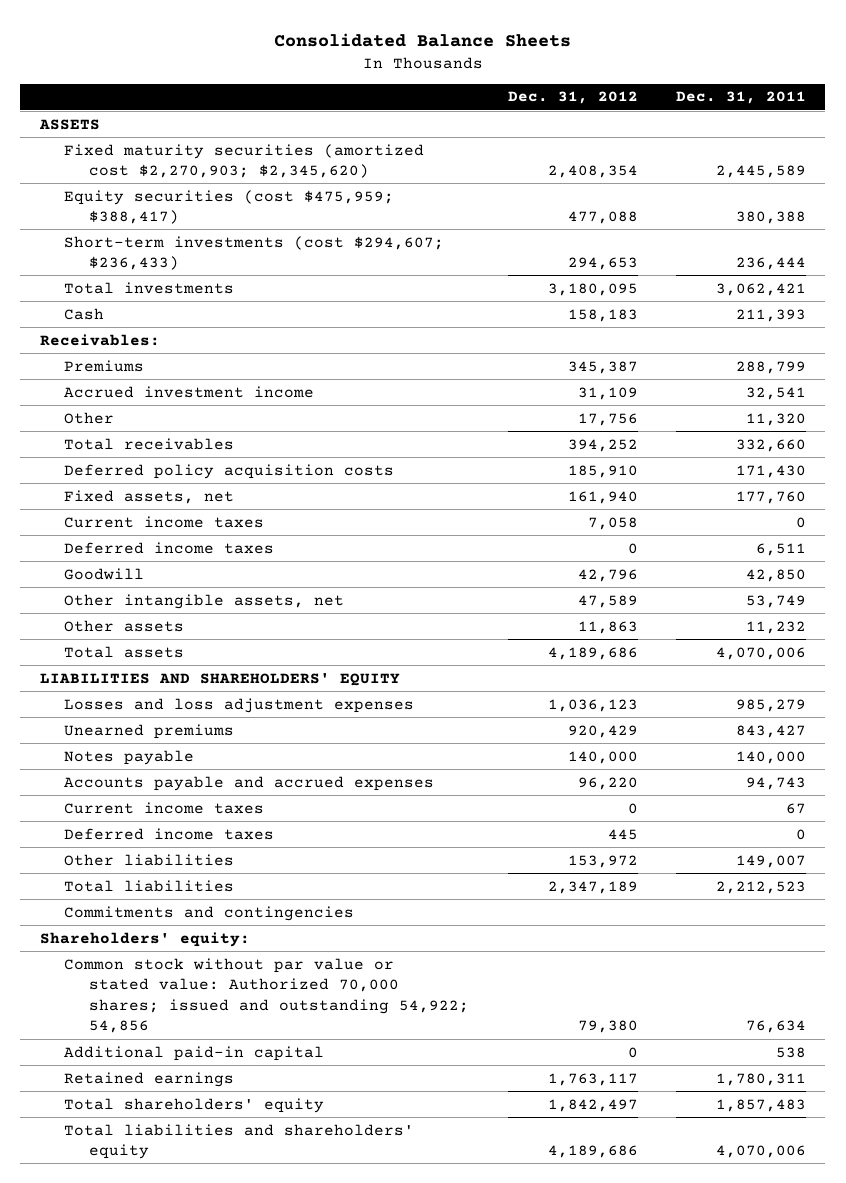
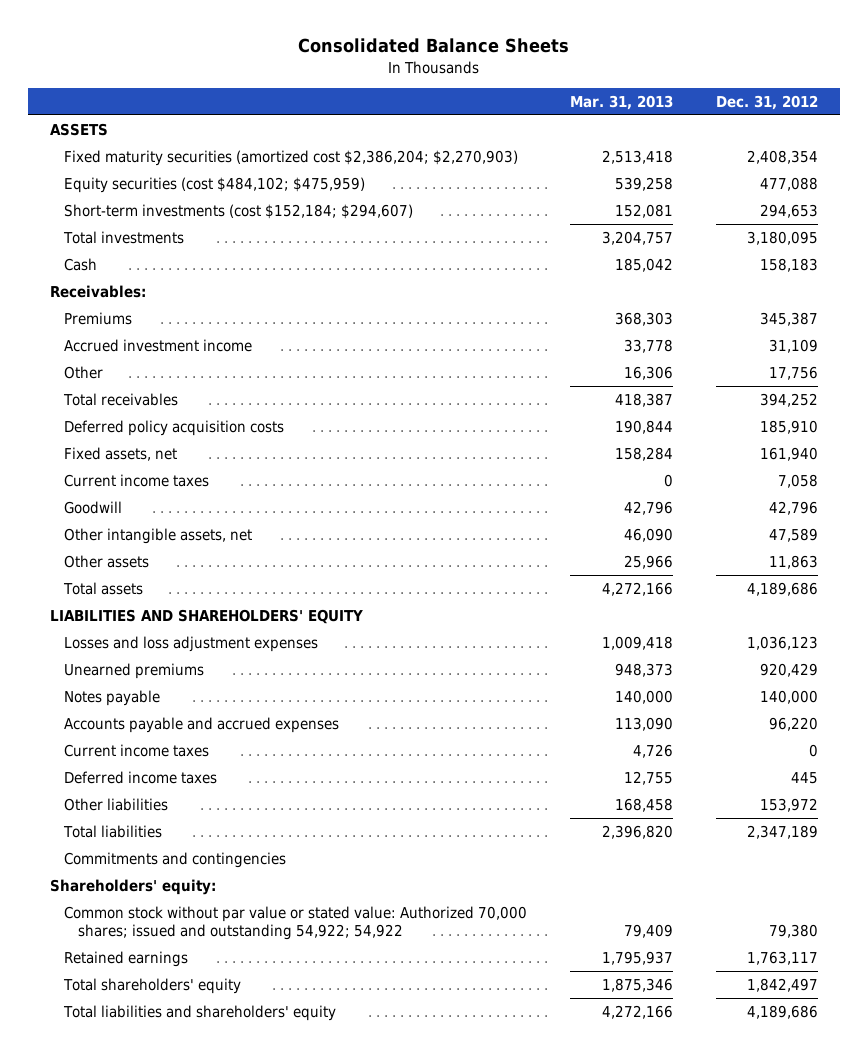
- | Dec. 31, 2012 | Dec. 31, 2011
+ | Mar. 31, 2013 | Dec. 31, 2012
- Fixed maturity securities (amortized cost $2,270,903; $2,345,620) | 2,408,354 | 2,445,589
- Equity securities (cost $475,959; $388,417) | 477,088 | 380,388
- Short-term investments (cost $294,607; $236,433) | 294,653 | 236,444
+ Fixed maturity securities (amortized cost $2,386,204; $2,270,903) | 2,513,418 | 2,408,354
+ Equity securities (cost $484,102; $475,959) | 539,258 | 477,088
+ Short-term investments (cost $152,184; $294,607) | 152,081 | 294,653
- Deferred income taxes | 0 | 6,511
- Common stock without par value or stated value: Authorized 70,000 shares; issued and outstanding 54,922; 54,856 | 79,380 | 76,634
- Additional paid-in capital | 0 | 538
+ Common stock without par value or stated value: Authorized 70,000 shares; issued and outstanding 54,922; 54,922 | 79,409 | 79,380

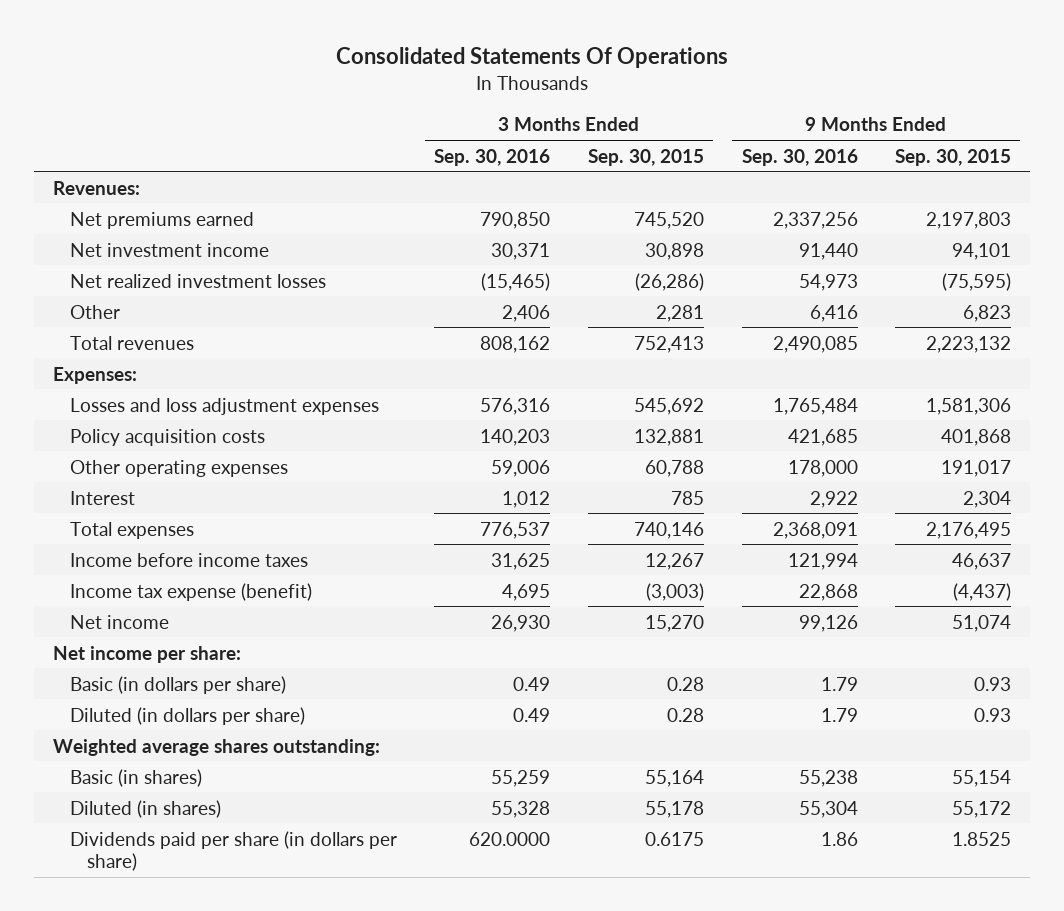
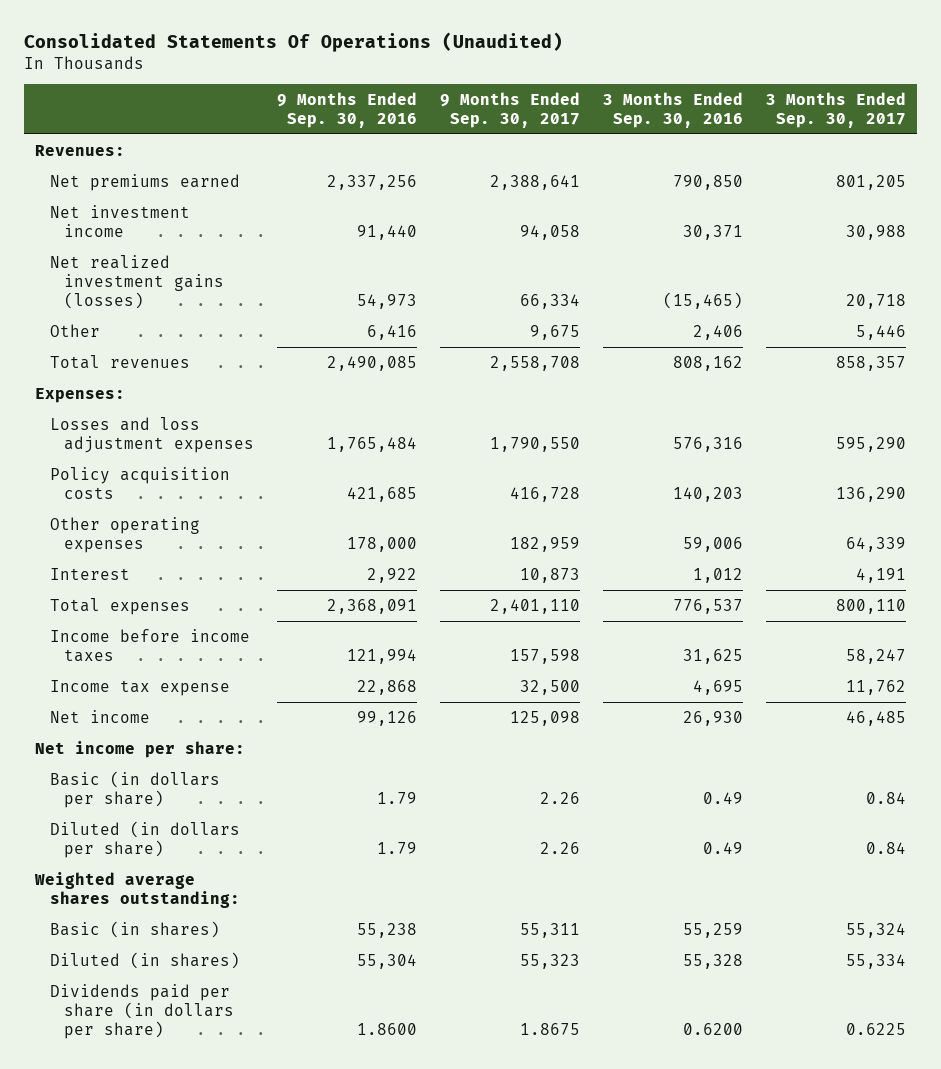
- Consolidated Statements Of Operations
+ Consolidated Statements Of Operations (Unaudited)
- | 3 Months Ended Sep. 30, 2016 | 3 Months Ended Sep. 30, 2015 | 9 Months Ended Sep. 30, 2016 | 9 Months Ended Sep. 30, 2015
+ | 9 Months Ended Sep. 30, 2016 | 9 Months Ended Sep. 30, 2017 | 3 Months Ended Sep. 30, 2016 | 3 Months Ended Sep. 30, 2017
- Net realized investment losses | (15,465) | (26,286) | 54,973 | (75,595)
+ Net realized investment gains (losses) | 54,973 | 66,334 | (15,465) | 20,718
- Income tax expense (benefit) | 4,695 | (3,003) | 22,868 | (4,437)
+ Income tax expense | 22,868 | 32,500 | 4,695 | 11,762
- Dividends paid per share (in dollars per share) | 620.0000 | 0.6175 | 1.86 | 1.8525
+ Dividends paid per share (in dollars per share) | 1.8600 | 1.8675 | 0.6200 | 0.6225

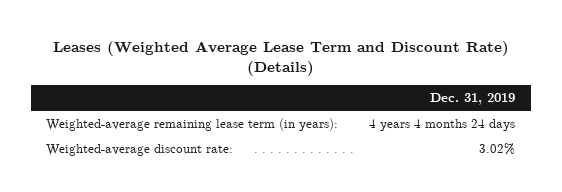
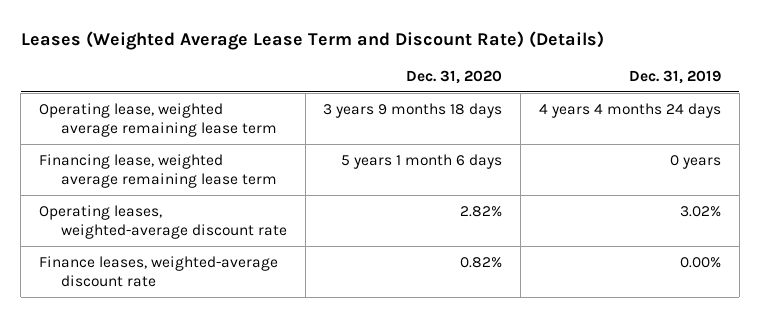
- | Dec. 31, 2019
+ | Dec. 31, 2020 | Dec. 31, 2019
- Weighted-average remaining lease term (in years): | 4 years 4 months 24 days
- Weighted-average discount rate: | 3.02%
+ Operating lease, weighted average remaining lease term | 3 years 9 months 18 days | 4 years 4 months 24 days
+ Financing lease, weighted average remaining lease term | 5 years 1 month 6 days | 0 years
+ Operating leases, weighted-average discount rate | 2.82% | 3.02%
+ Finance leases, weighted-average discount rate | 0.82% | 0.00%

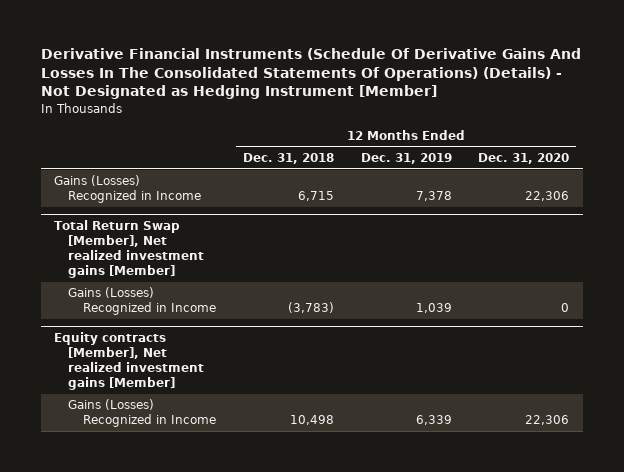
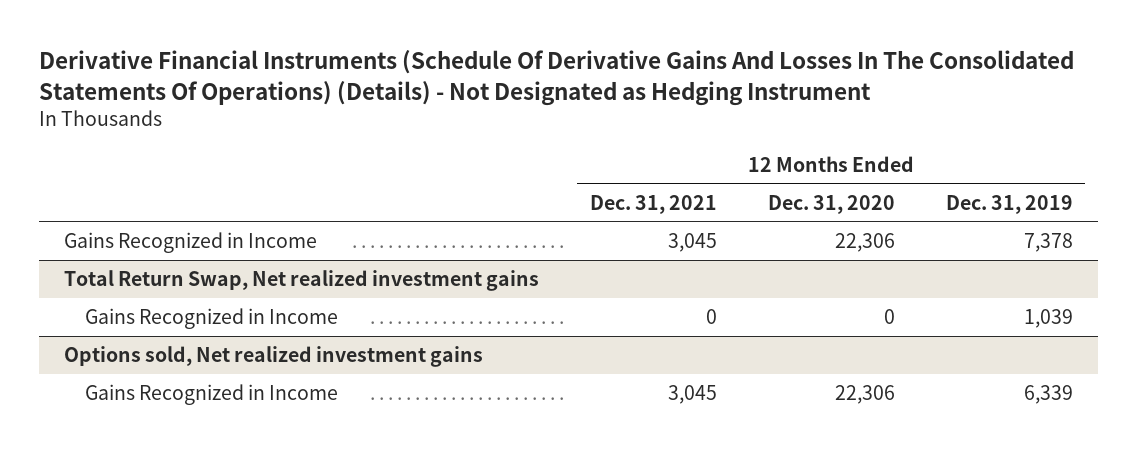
- Derivative Financial Instruments (Schedule Of Derivative Gains And Losses In The Consolidated Statements Of Operations) (Details) - Not Designated as Hedging Instrument [Member]
+ Derivative Financial Instruments (Schedule Of Derivative Gains And Losses In The Consolidated Statements Of Operations) (Details) - Not Designated as Hedging Instrument
- | 12 Months Ended Dec. 31, 2018 | 12 Months Ended Dec. 31, 2019 | 12 Months Ended Dec. 31, 2020
+ | 12 Months Ended Dec. 31, 2021 | 12 Months Ended Dec. 31, 2020 | 12 Months Ended Dec. 31, 2019
- Gains (Losses) Recognized in Income | 6,715 | 7,378 | 22,306
- Total Return Swap [Member], Net realized investment gains [Member]
- Gains (Losses) Recognized in Income | (3,783) | 1,039 | 0
- Equity contracts [Member], Net realized investment gains [Member]
- Gains (Losses) Recognized in Income | 10,498 | 6,339 | 22,306
+ Gains Recognized in Income | 3,045 | 22,306 | 7,378
+ Total Return Swap, Net realized investment gains
+ Gains Recognized in Income | 0 | 0 | 1,039
+ Options sold, Net realized investment gains
+ Gains Recognized in Income | 3,045 | 22,306 | 6,339

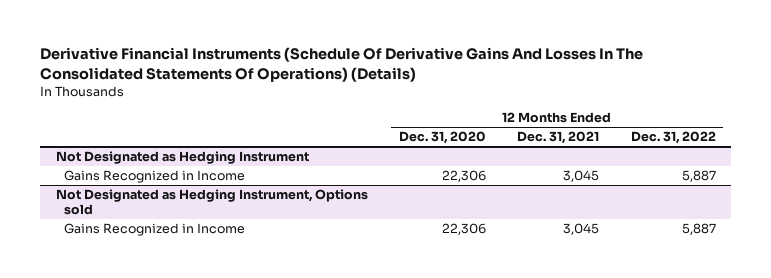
- Derivative Financial Instruments (Schedule Of Derivative Gains And Losses In The Consolidated Statements Of Operations) (Details) - Not Designated as Hedging Instrument
+ Derivative Financial Instruments (Schedule Of Derivative Gains And Losses In The Consolidated Statements Of Operations) (Details)
- | 12 Months Ended Dec. 31, 2021 | 12 Months Ended Dec. 31, 2020 | 12 Months Ended Dec. 31, 2019
+ | 12 Months Ended Dec. 31, 2020 | 12 Months Ended Dec. 31, 2021 | 12 Months Ended Dec. 31, 2022
+ Not Designated as Hedging Instrument
- Total Return Swap, Net realized investment gains
- Gains Recognized in Income | 0 | 0 | 1,039
- Options sold, Net realized investment gains
+ Not Designated as Hedging Instrument, Options sold

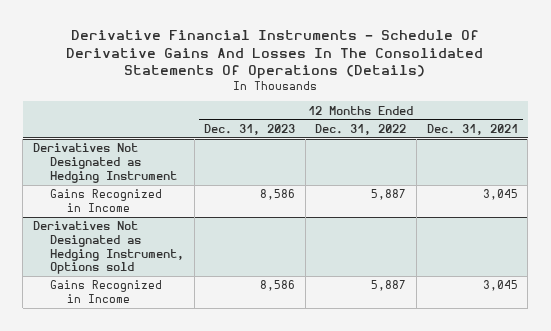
- Derivative Financial Instruments (Schedule Of Derivative Gains And Losses In The Consolidated Statements Of Operations) (Details)
+ Derivative Financial Instruments - Schedule Of Derivative Gains And Losses In The Consolidated Statements Of Operations (Details)
- | 12 Months Ended Dec. 31, 2020 | 12 Months Ended Dec. 31, 2021 | 12 Months Ended Dec. 31, 2022
+ | 12 Months Ended Dec. 31, 2023 | 12 Months Ended Dec. 31, 2022 | 12 Months Ended Dec. 31, 2021
- Not Designated as Hedging Instrument
+ Derivatives Not Designated as Hedging Instrument
- Not Designated as Hedging Instrument, Options sold
+ Derivatives Not Designated as Hedging Instrument, Options sold

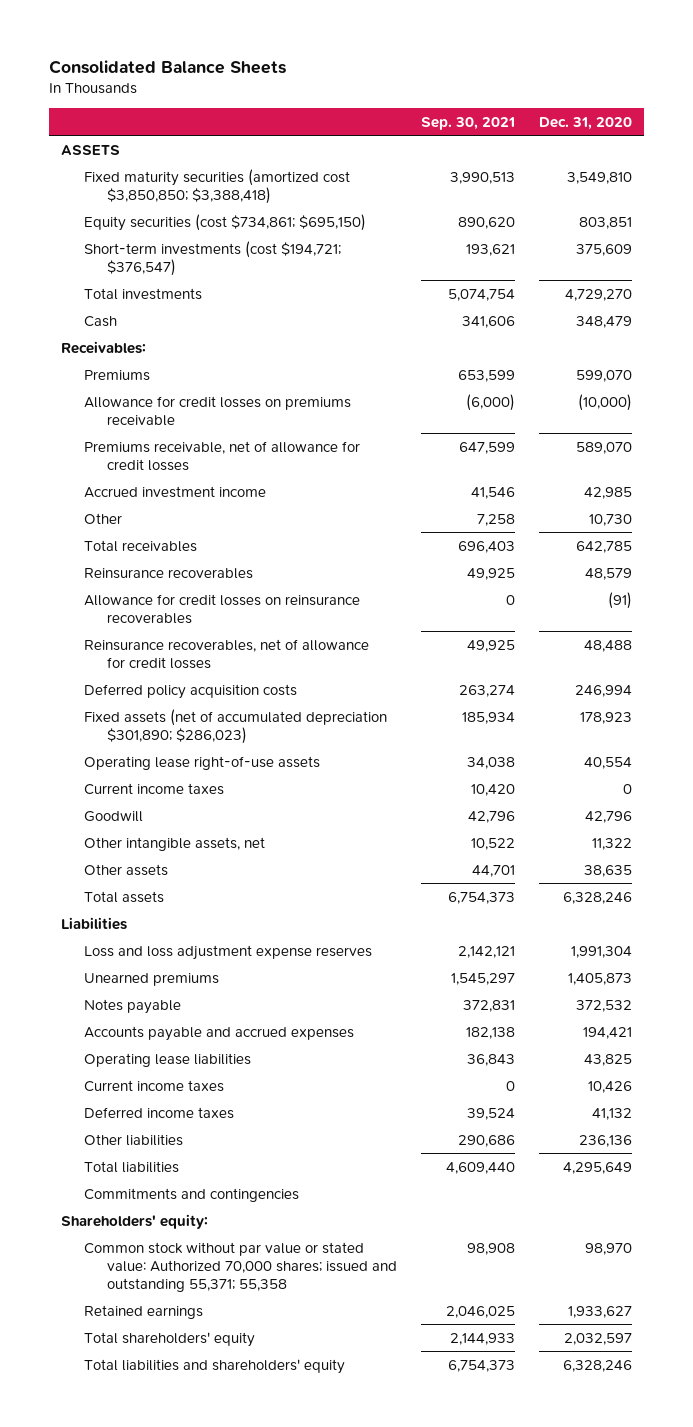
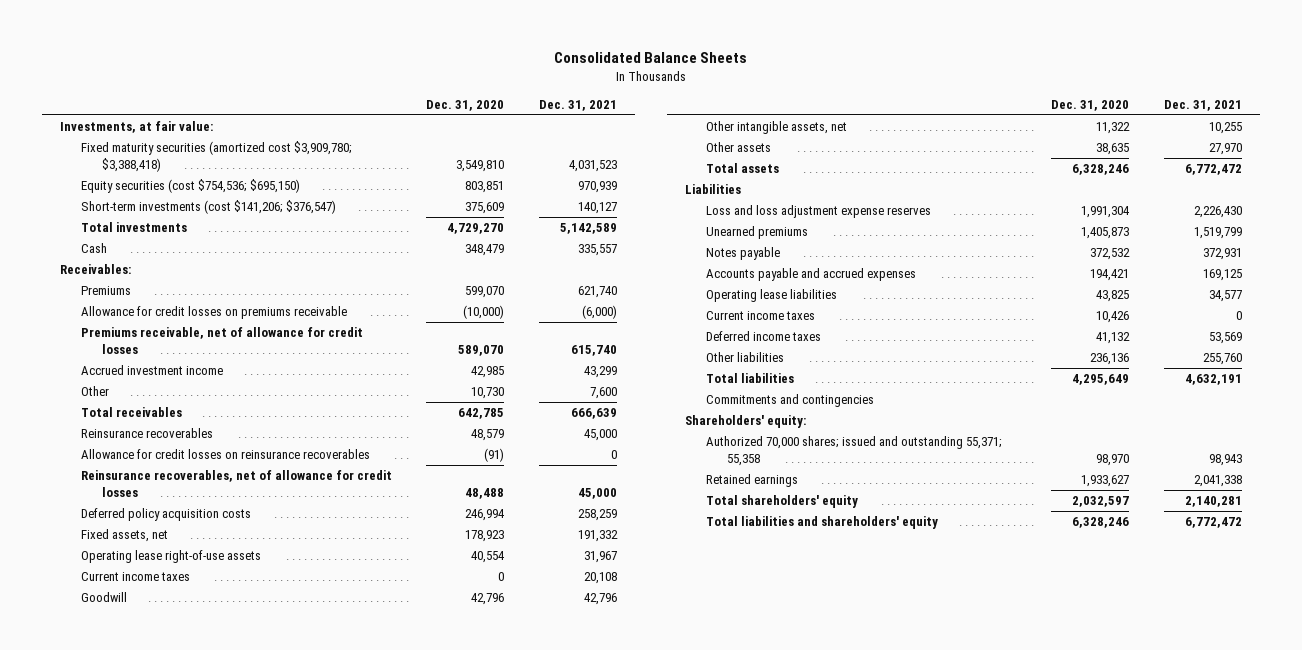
- | Sep. 30, 2021 | Dec. 31, 2020
+ | Dec. 31, 2020 | Dec. 31, 2021
- ASSETS
- Fixed maturity securities (amortized cost $3,850,850; $3,388,418) | 3,990,513 | 3,549,810
- Equity securities (cost $734,861; $695,150) | 890,620 | 803,851
- Short-term investments (cost $194,721; $376,547) | 193,621 | 375,609
+ Investments, at fair value:
+ Fixed maturity securities (amortized cost $3,909,780; $3,388,418) | 3,549,810 | 4,031,523
+ Equity securities (cost $754,536; $695,150) | 803,851 | 970,939
+ Short-term investments (cost $141,206; $376,547) | 375,609 | 140,127
- Fixed assets (net of accumulated depreciation $301,890; $286,023) | 185,934 | 178,923
+ Fixed assets, net | 178,923 | 191,332
- Common stock without par value or stated value: Authorized 70,000 shares; issued and outstanding 55,371; 55,358 | 98,908 | 98,970
+ Authorized 70,000 shares; issued and outstanding 55,371; 55,358 | 98,970 | 98,943

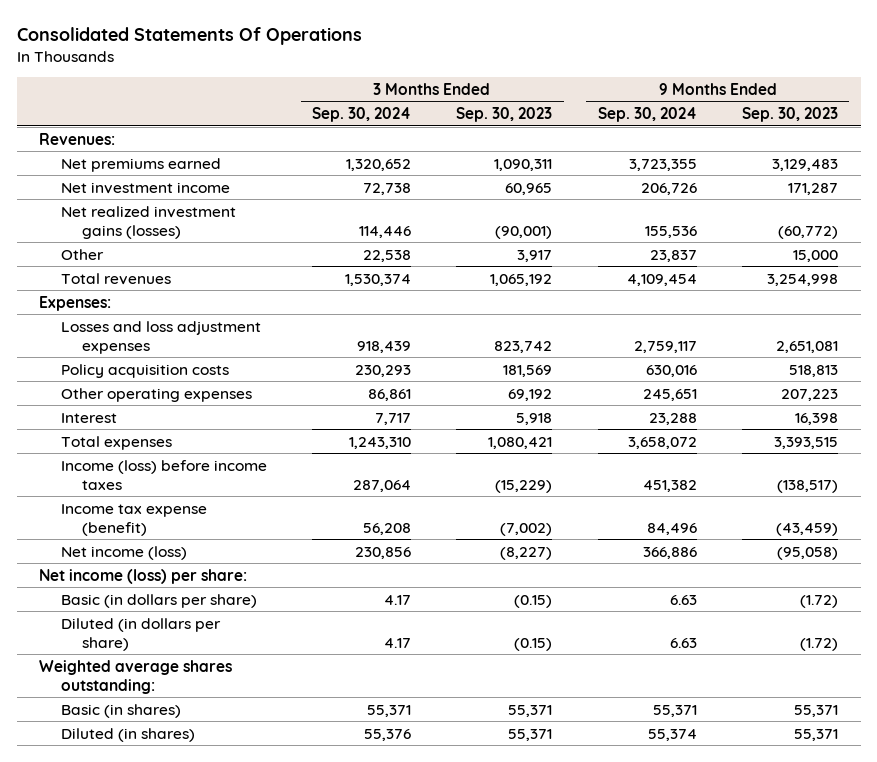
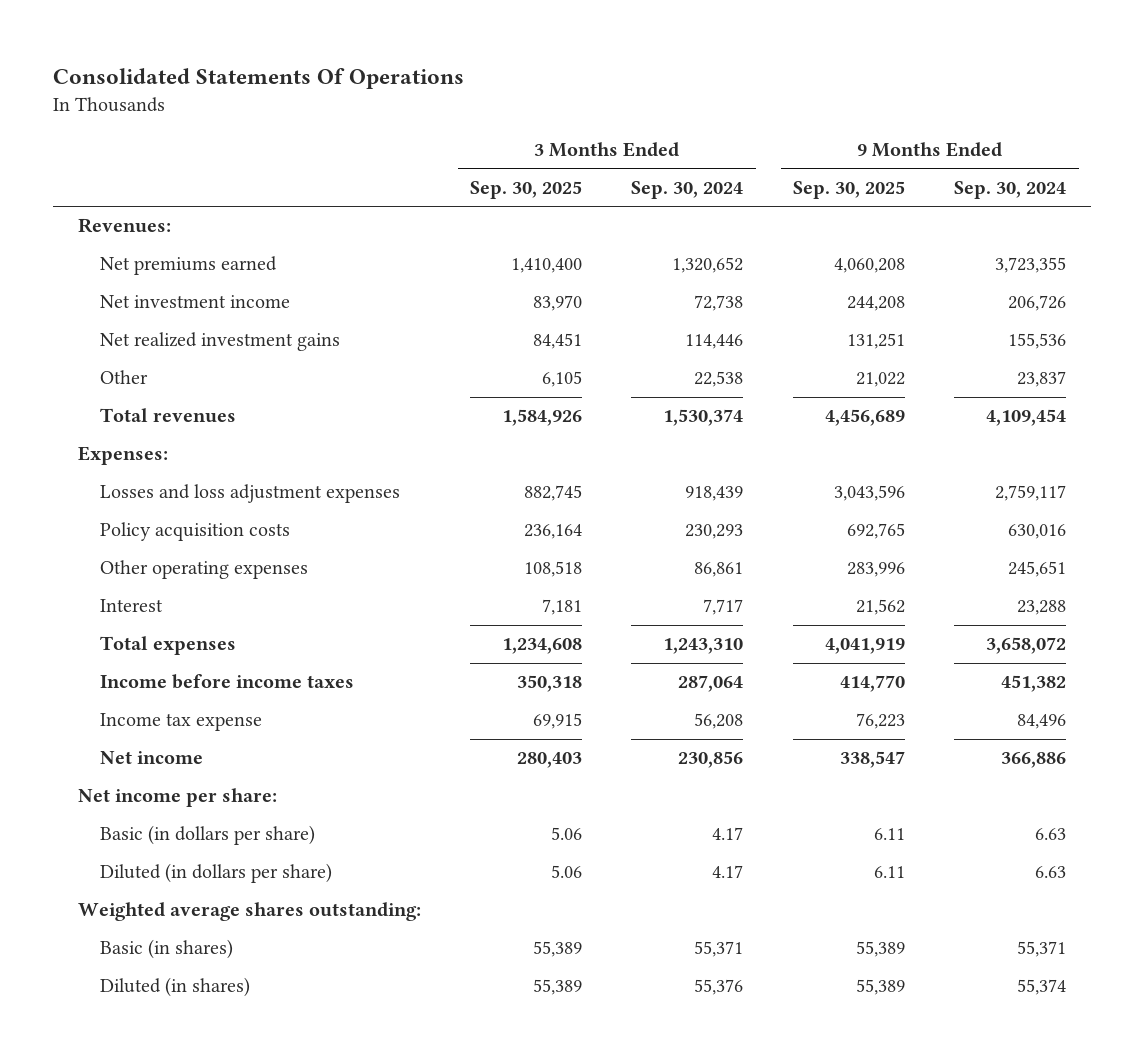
- | 3 Months Ended Sep. 30, 2024 | 3 Months Ended Sep. 30, 2023 | 9 Months Ended Sep. 30, 2024 | 9 Months Ended Sep. 30, 2023
+ | 3 Months Ended Sep. 30, 2025 | 3 Months Ended Sep. 30, 2024 | 9 Months Ended Sep. 30, 2025 | 9 Months Ended Sep. 30, 2024
- Net realized investment gains (losses) | 114,446 | (90,001) | 155,536 | (60,772)
+ Net realized investment gains | 84,451 | 114,446 | 131,251 | 155,536
- Income (loss) before income taxes | 287,064 | (15,229) | 451,382 | (138,517)
- Income tax expense (benefit) | 56,208 | (7,002) | 84,496 | (43,459)
- Net income (loss) | 230,856 | (8,227) | 366,886 | (95,058)
- Net income (loss) per share:
+ Income before income taxes | 350,318 | 287,064 | 414,770 | 451,382
+ Income tax expense | 69,915 | 56,208 | 76,223 | 84,496
+ Net income | 280,403 | 230,856 | 338,547 | 366,886
+ Net income per share:

